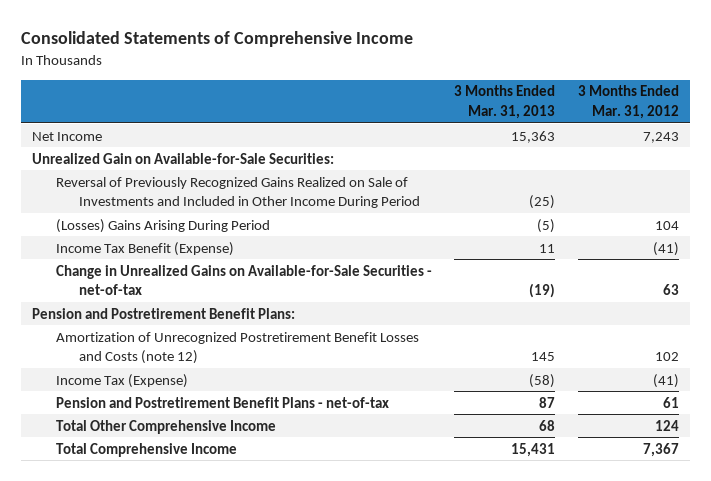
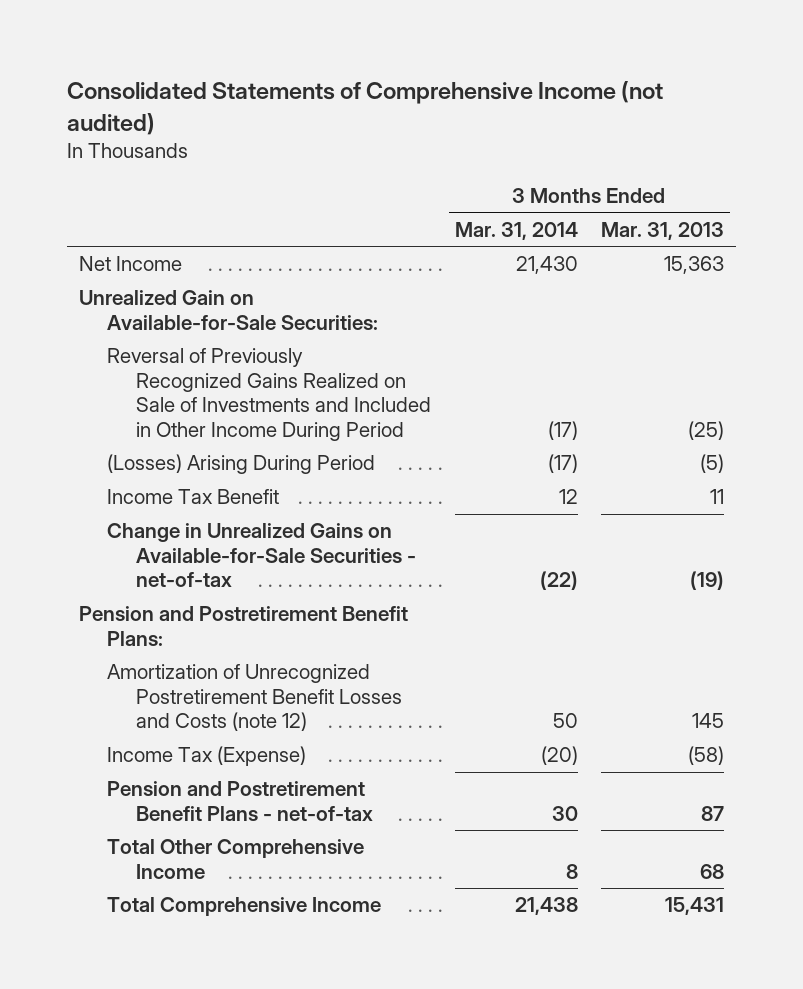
- Consolidated Statements of Comprehensive Income
+ Consolidated Statements of Comprehensive Income (not audited)
- | 3 Months Ended Mar. 31, 2013 | 3 Months Ended Mar. 31, 2012
+ | 3 Months Ended Mar. 31, 2014 | 3 Months Ended Mar. 31, 2013
- (Losses) Gains Arising During Period | (5) | 104
- Income Tax Benefit (Expense) | 11 | (41)
+ (Losses) Arising During Period | (17) | (5)
+ Income Tax Benefit | 12 | 11

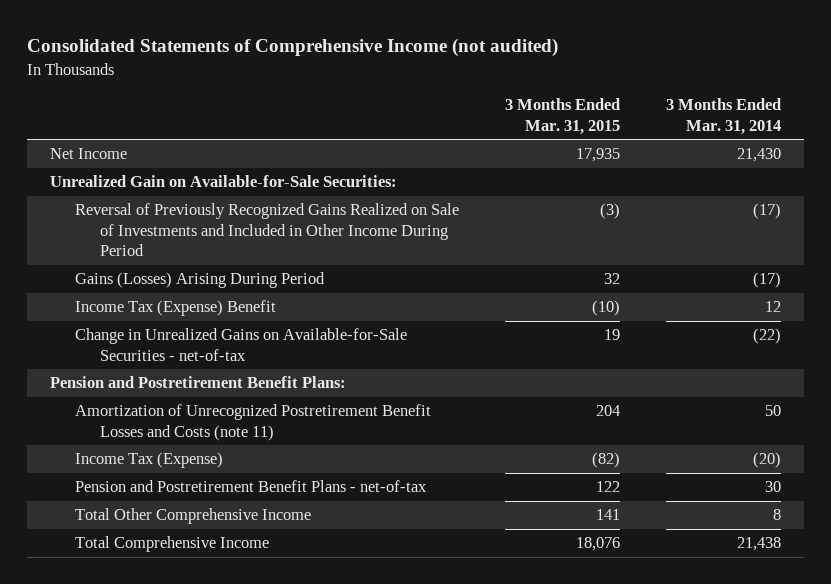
- | 3 Months Ended Mar. 31, 2014 | 3 Months Ended Mar. 31, 2013
+ | 3 Months Ended Mar. 31, 2015 | 3 Months Ended Mar. 31, 2014
- (Losses) Arising During Period | (17) | (5)
- Income Tax Benefit | 12 | 11
+ Gains (Losses) Arising During Period | 32 | (17)
+ Income Tax (Expense) Benefit | (10) | 12
- Amortization of Unrecognized Postretirement Benefit Losses and Costs (note 12) | 50 | 145
+ Amortization of Unrecognized Postretirement Benefit Losses and Costs (note 11) | 204 | 50

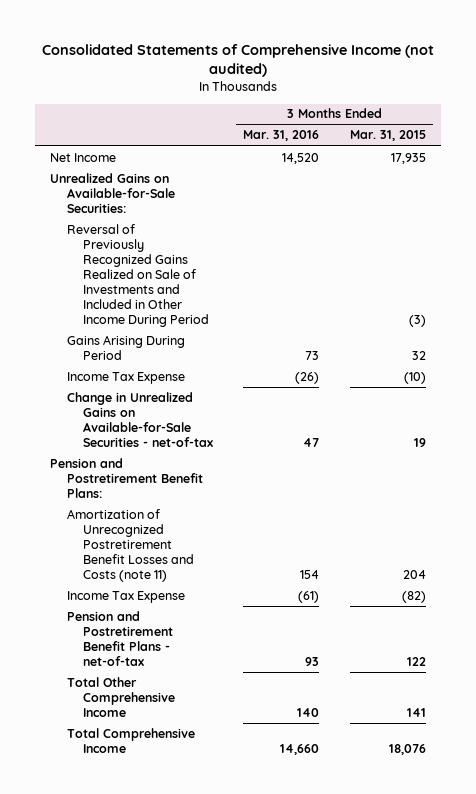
- | 3 Months Ended Mar. 31, 2015 | 3 Months Ended Mar. 31, 2014
+ | 3 Months Ended Mar. 31, 2016 | 3 Months Ended Mar. 31, 2015
- Unrealized Gain on Available-for-Sale Securities:
+ Unrealized Gains on Available-for-Sale Securities:
- Gains (Losses) Arising During Period | 32 | (17)
- Income Tax (Expense) Benefit | (10) | 12
+ Gains Arising During Period | 73 | 32
+ Income Tax Expense | (26) | (10)
- Income Tax (Expense) | (82) | (20)
+ Income Tax Expense | (61) | (82)

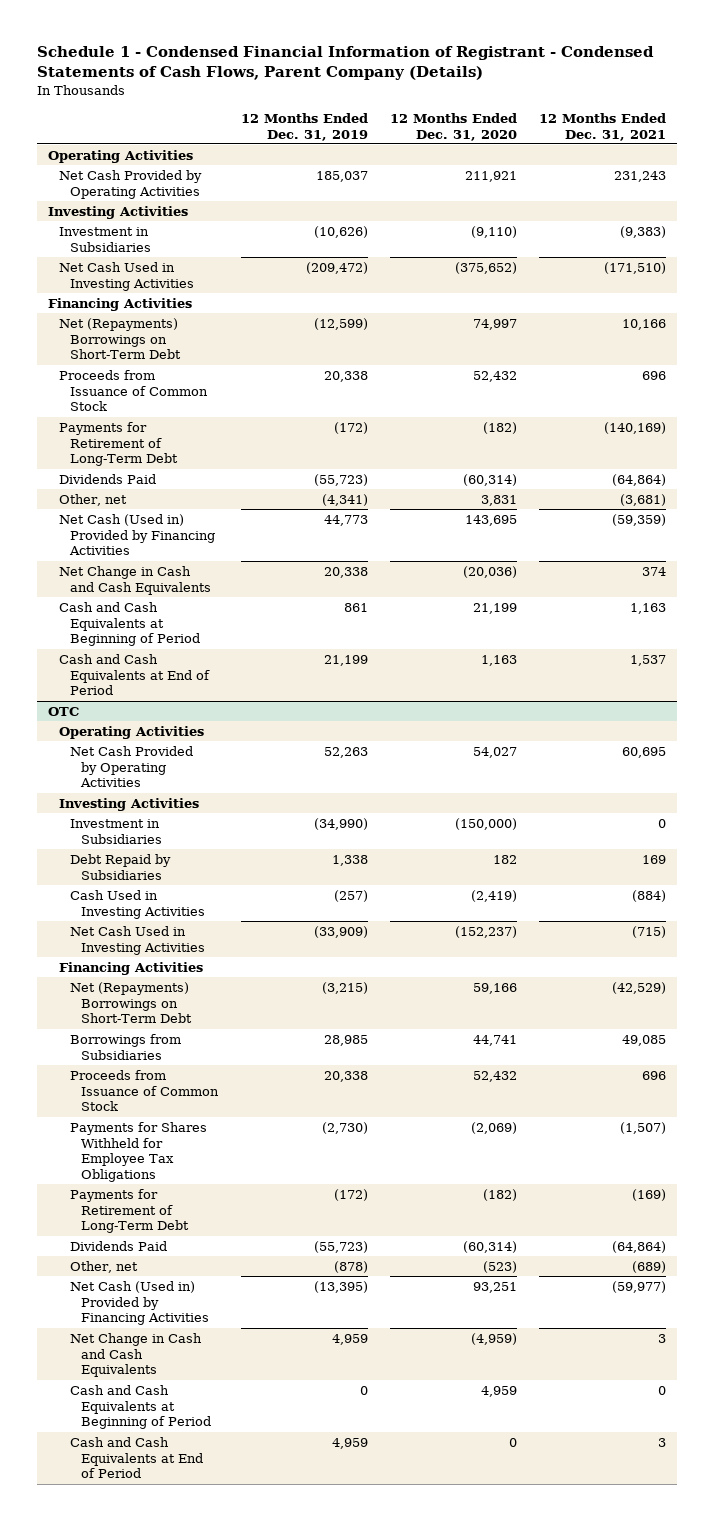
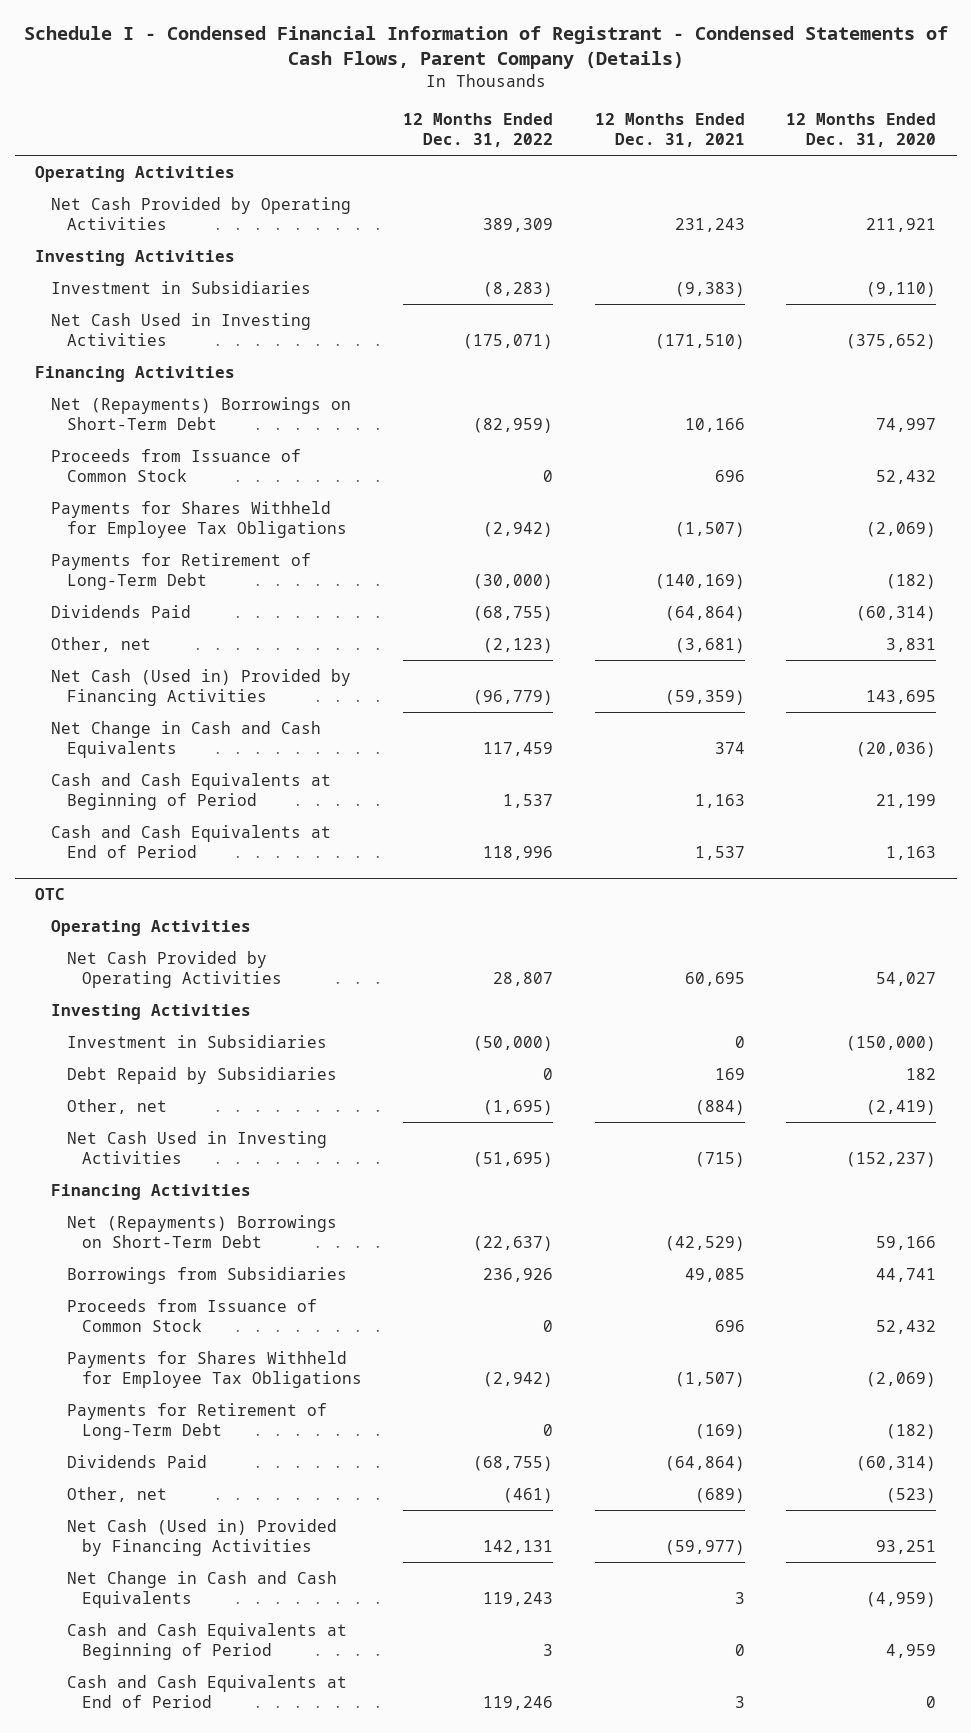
- Schedule 1 - Condensed Financial Information of Registrant - Condensed Statements of Cash Flows, Parent Company (Details)
+ Schedule I - Condensed Financial Information of Registrant - Condensed Statements of Cash Flows, Parent Company (Details)
- | 12 Months Ended Dec. 31, 2019 | 12 Months Ended Dec. 31, 2020 | 12 Months Ended Dec. 31, 2021
+ | 12 Months Ended Dec. 31, 2022 | 12 Months Ended Dec. 31, 2021 | 12 Months Ended Dec. 31, 2020
+ Payments for Shares Withheld for Employee Tax Obligations | (2,942) | (1,507) | (2,069)
@ OTC
- Cash Used in Investing Activities | (257) | (2,419) | (884)
+ Other, net | (1,695) | (884) | (2,419)

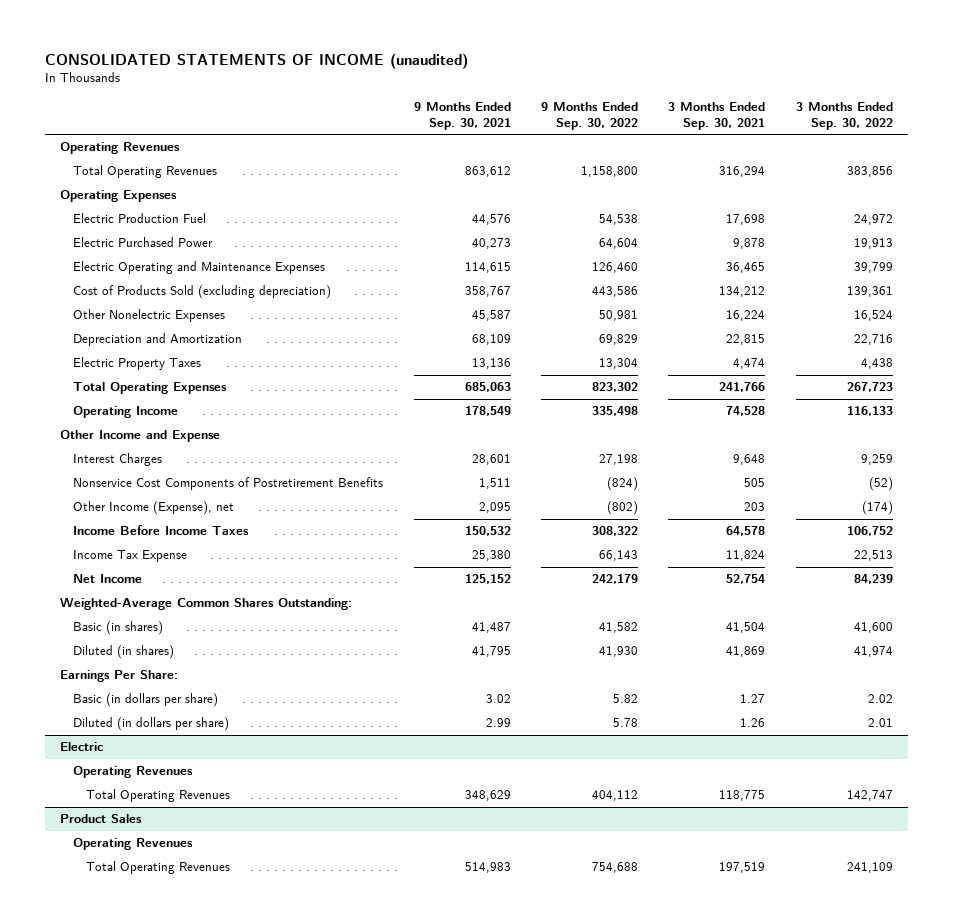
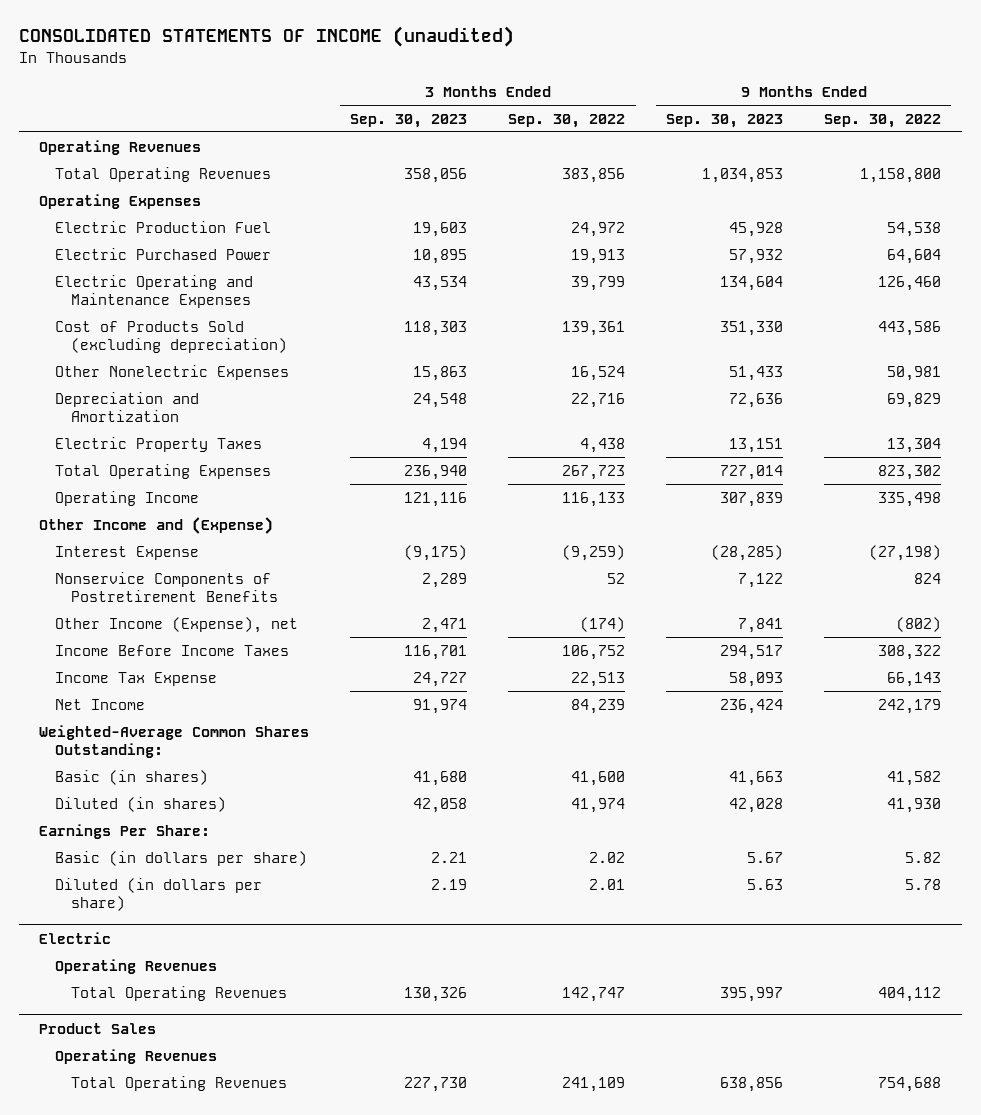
- | 9 Months Ended Sep. 30, 2021 | 9 Months Ended Sep. 30, 2022 | 3 Months Ended Sep. 30, 2021 | 3 Months Ended Sep. 30, 2022
+ | 3 Months Ended Sep. 30, 2023 | 3 Months Ended Sep. 30, 2022 | 9 Months Ended Sep. 30, 2023 | 9 Months Ended Sep. 30, 2022
- Other Income and Expense
- Interest Charges | 28,601 | 27,198 | 9,648 | 9,259
- Nonservice Cost Components of Postretirement Benefits | 1,511 | (824) | 505 | (52)
+ Other Income and (Expense)
+ Interest Expense | (9,175) | (9,259) | (28,285) | (27,198)
+ Nonservice Components of Postretirement Benefits | 2,289 | 52 | 7,122 | 824

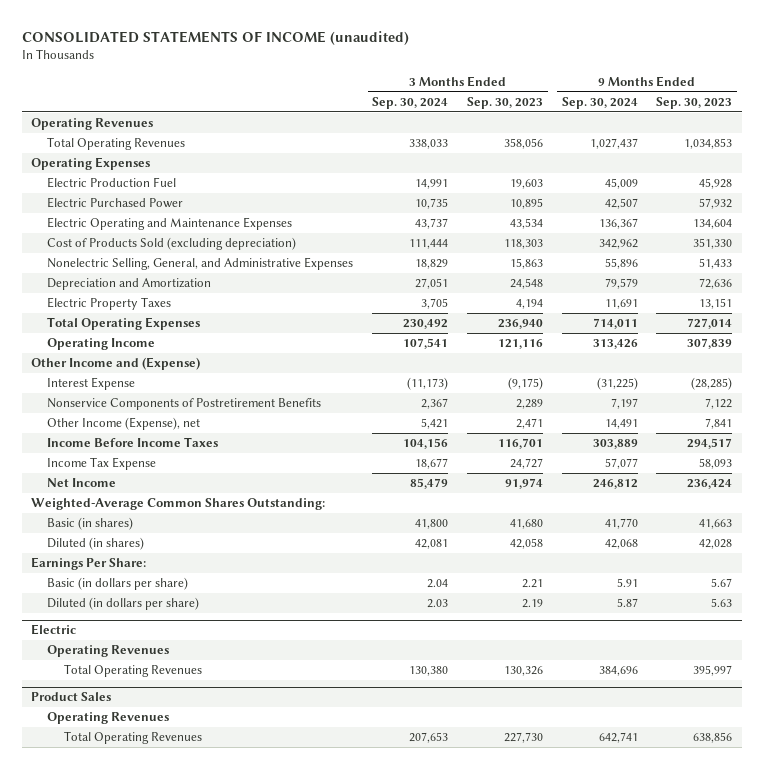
- | 3 Months Ended Sep. 30, 2023 | 3 Months Ended Sep. 30, 2022 | 9 Months Ended Sep. 30, 2023 | 9 Months Ended Sep. 30, 2022
+ | 3 Months Ended Sep. 30, 2024 | 3 Months Ended Sep. 30, 2023 | 9 Months Ended Sep. 30, 2024 | 9 Months Ended Sep. 30, 2023
- Other Nonelectric Expenses | 15,863 | 16,524 | 51,433 | 50,981
+ Nonelectric Selling, General, and Administrative Expenses | 18,829 | 15,863 | 55,896 | 51,433

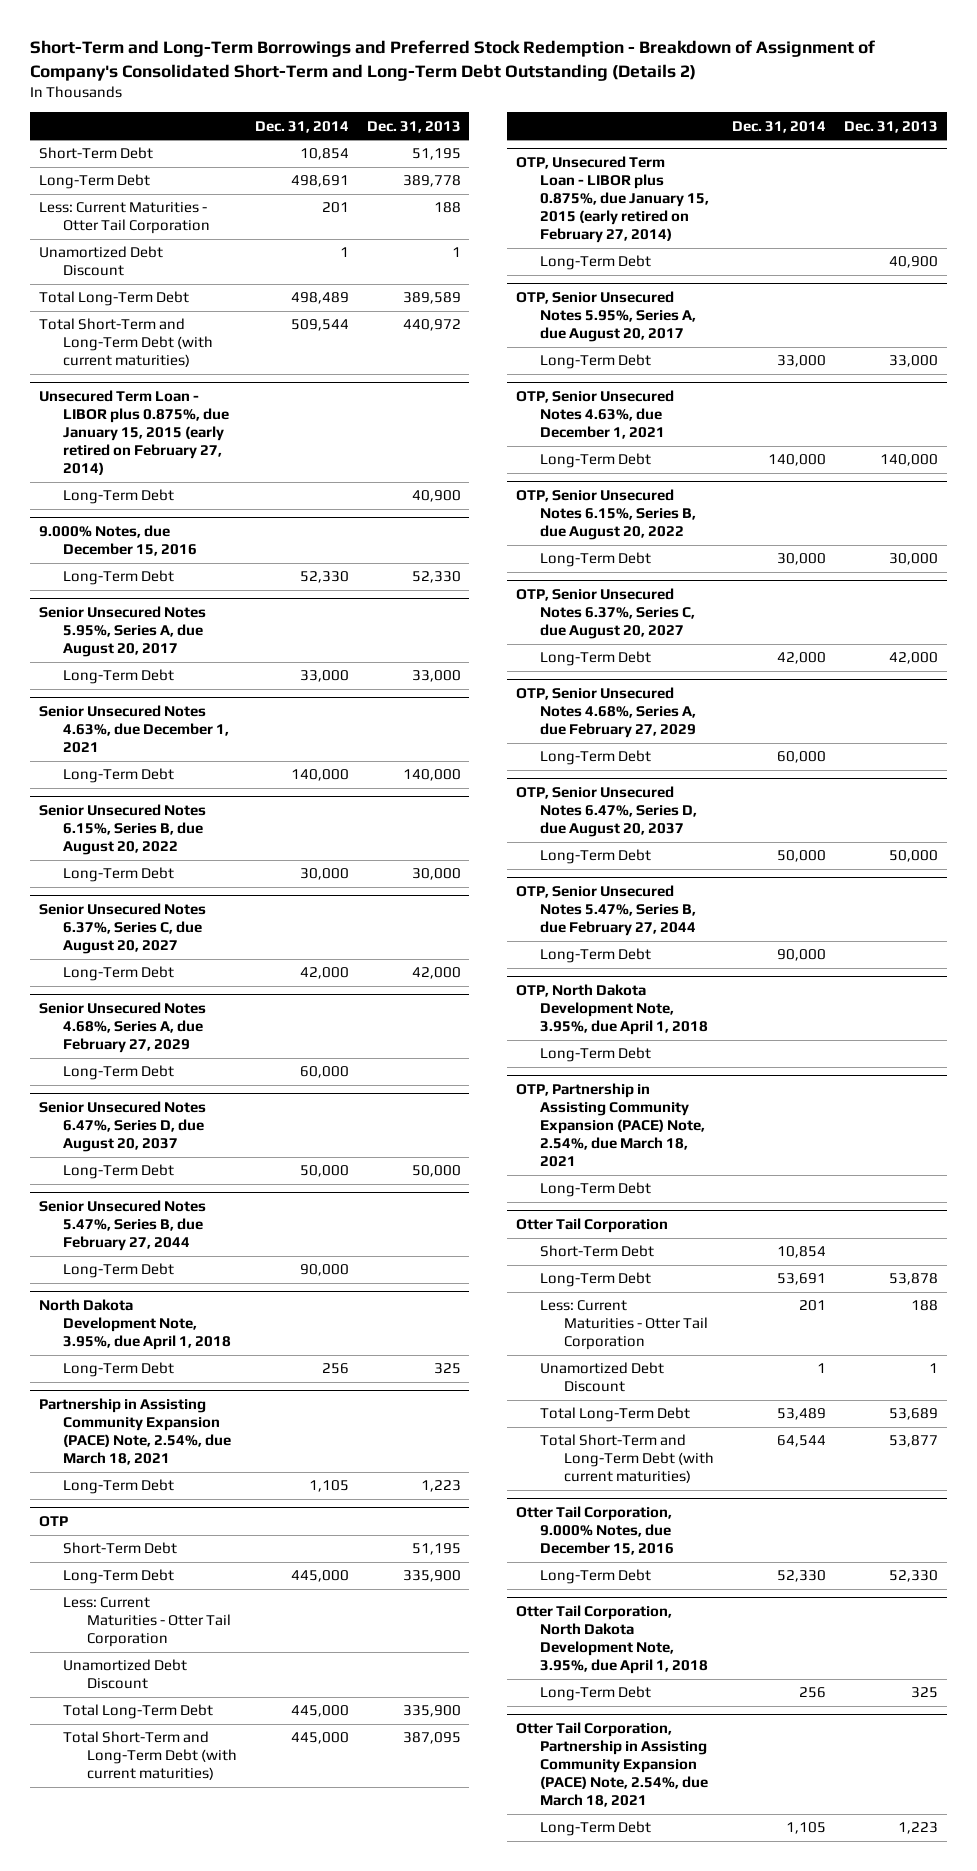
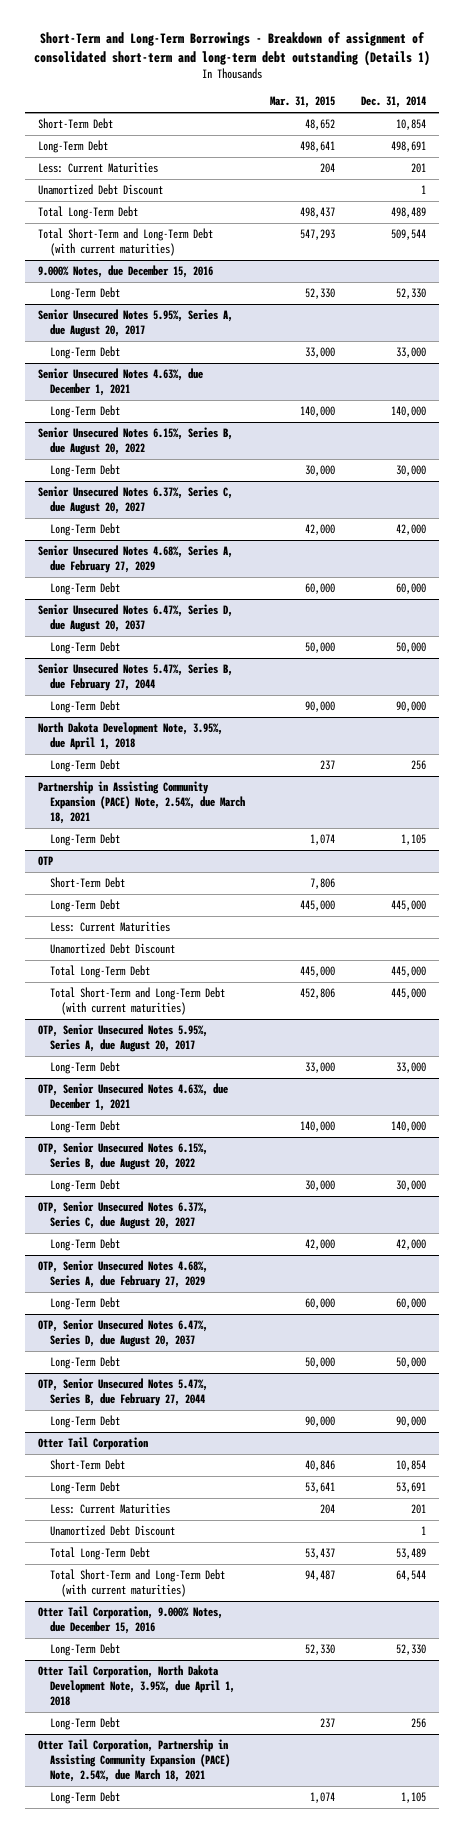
- Short-Term and Long-Term Borrowings and Preferred Stock Redemption - Breakdown of Assignment of Company's Consolidated Short-Term and Long-Term Debt Outstanding (Details 2)
+ Short-Term and Long-Term Borrowings - Breakdown of assignment of consolidated short-term and long-term debt outstanding (Details 1)
- | Dec. 31, 2014 | Dec. 31, 2013
+ | Mar. 31, 2015 | Dec. 31, 2014
- Less: Current Maturities - Otter Tail Corporation | 201 | 188
+ Less: Current Maturities | 204 | 201
- Unsecured Term Loan - LIBOR plus 0.875%, due January 15, 2015 (early retired on February 27, 2014)
- Long-Term Debt | | 40,900
@ OTP
- Less: Current Maturities - Otter Tail Corporation
+ Less: Current Maturities
- OTP, Unsecured Term Loan - LIBOR plus 0.875%, due January 15, 2015 (early retired on February 27, 2014)
- Long-Term Debt | | 40,900
- OTP, North Dakota Development Note, 3.95%, due April 1, 2018
- Long-Term Debt
- OTP, Partnership in Assisting Community Expansion (PACE) Note, 2.54%, due March 18, 2021
- Long-Term Debt
@ Otter Tail Corporation
- Less: Current Maturities - Otter Tail Corporation | 201 | 188
+ Less: Current Maturities | 204 | 201

